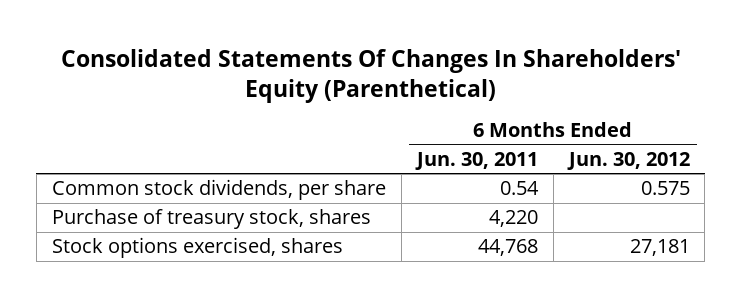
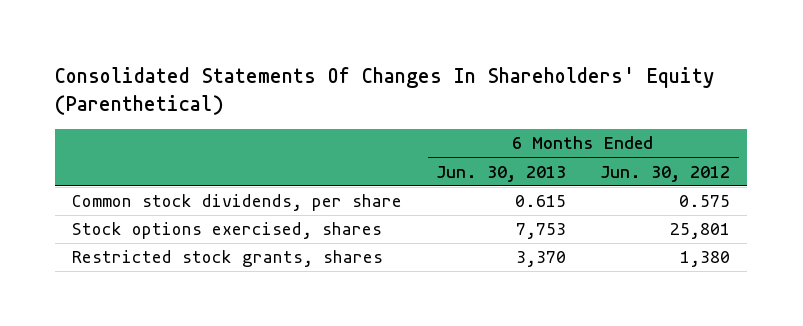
- | 6 Months Ended Jun. 30, 2011 | 6 Months Ended Jun. 30, 2012
+ | 6 Months Ended Jun. 30, 2013 | 6 Months Ended Jun. 30, 2012
- Purchase of treasury stock, shares | 4,220 |
- Stock options exercised, shares | 44,768 | 27,181
+ Stock options exercised, shares | 7,753 | 25,801
+ Restricted stock grants, shares | 3,370 | 1,380

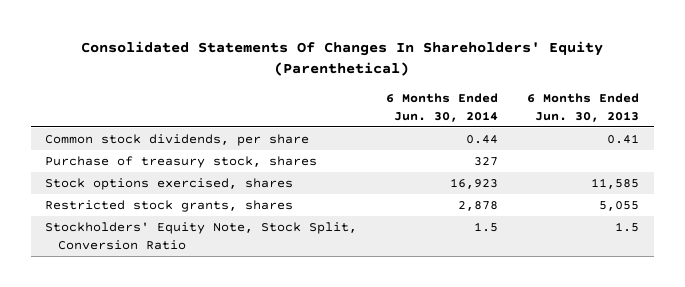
- | 6 Months Ended Jun. 30, 2013 | 6 Months Ended Jun. 30, 2012
+ | 6 Months Ended Jun. 30, 2014 | 6 Months Ended Jun. 30, 2013
- Common stock dividends, per share | 0.615 | 0.575
- Stock options exercised, shares | 7,753 | 25,801
- Restricted stock grants, shares | 3,370 | 1,380
+ Common stock dividends, per share | 0.44 | 0.41
+ Purchase of treasury stock, shares | 327 |
+ Stock options exercised, shares | 16,923 | 11,585
+ Restricted stock grants, shares | 2,878 | 5,055
+ Stockholders' Equity Note, Stock Split, Conversion Ratio | 1.5 | 1.5

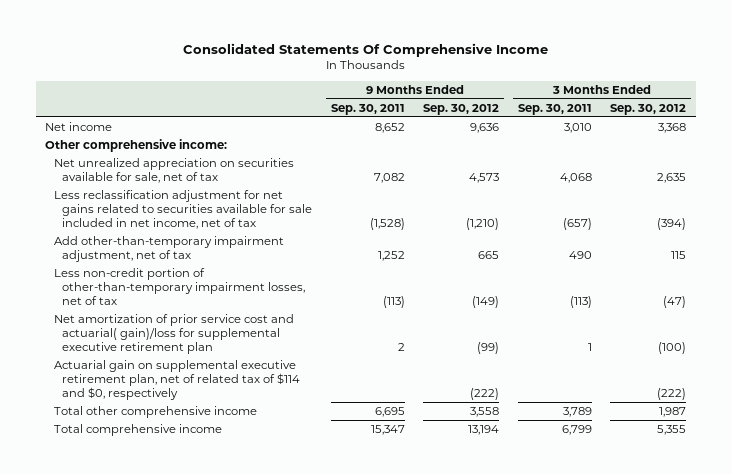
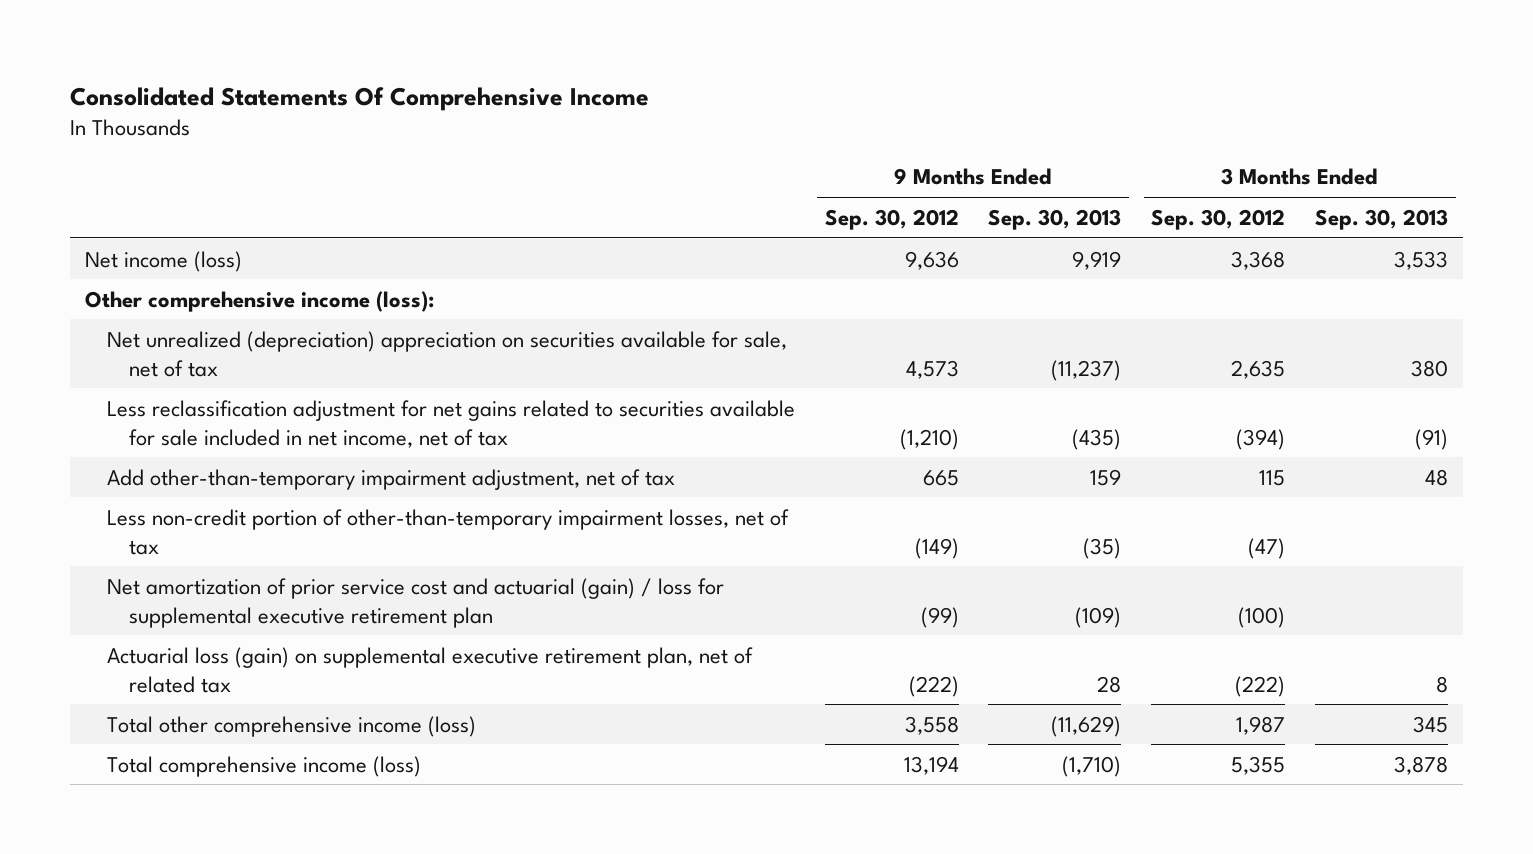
- | 9 Months Ended Sep. 30, 2011 | 9 Months Ended Sep. 30, 2012 | 3 Months Ended Sep. 30, 2011 | 3 Months Ended Sep. 30, 2012
+ | 9 Months Ended Sep. 30, 2012 | 9 Months Ended Sep. 30, 2013 | 3 Months Ended Sep. 30, 2012 | 3 Months Ended Sep. 30, 2013
- Net income | 8,652 | 9,636 | 3,010 | 3,368
- Other comprehensive income:
- Net unrealized appreciation on securities available for sale, net of tax | 7,082 | 4,573 | 4,068 | 2,635
+ Net income (loss) | 9,636 | 9,919 | 3,368 | 3,533
+ Other comprehensive income (loss):
+ Net unrealized (depreciation) appreciation on securities available for sale, net of tax | 4,573 | (11,237) | 2,635 | 380
- Net amortization of prior service cost and actuarial( gain)/loss for supplemental executive retirement plan | 2 | (99) | 1 | (100)
- Actuarial gain on supplemental executive retirement plan, net of related tax of $114 and $0, respectively | | (222) | | (222)
- Total other comprehensive income | 6,695 | 3,558 | 3,789 | 1,987
- Total comprehensive income | 15,347 | 13,194 | 6,799 | 5,355
+ Net amortization of prior service cost and actuarial (gain) / loss for supplemental executive retirement plan | (99) | (109) | (100) |
+ Actuarial loss (gain) on supplemental executive retirement plan, net of related tax | (222) | 28 | (222) | 8
+ Total other comprehensive income (loss) | 3,558 | (11,629) | 1,987 | 345
+ Total comprehensive income (loss) | 13,194 | (1,710) | 5,355 | 3,878

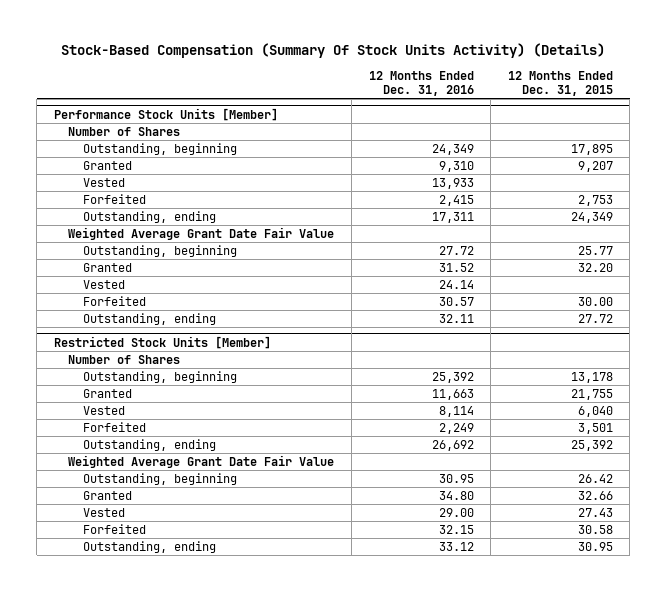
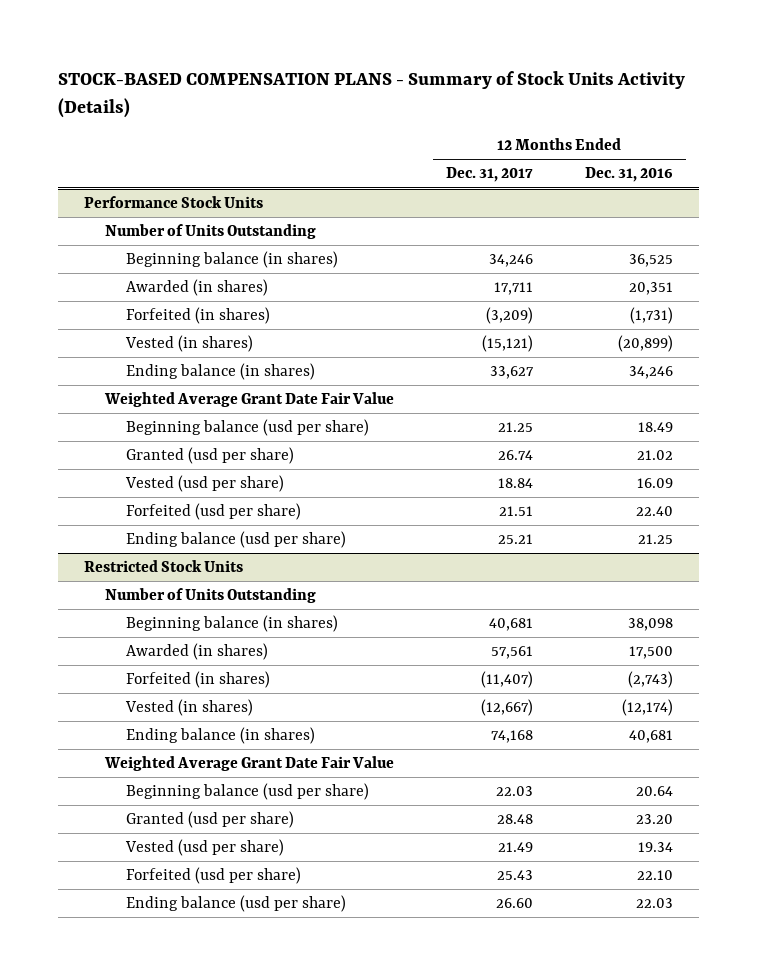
- Stock-Based Compensation (Summary Of Stock Units Activity) (Details)
+ STOCK-BASED COMPENSATION PLANS - Summary of Stock Units Activity (Details)
- | 12 Months Ended Dec. 31, 2016 | 12 Months Ended Dec. 31, 2015
+ | 12 Months Ended Dec. 31, 2017 | 12 Months Ended Dec. 31, 2016
- Performance Stock Units [Member]
- Number of Shares
- Outstanding, beginning | 24,349 | 17,895
- Granted | 9,310 | 9,207
- Vested | 13,933 |
- Forfeited | 2,415 | 2,753
- Outstanding, ending | 17,311 | 24,349
+ Performance Stock Units
+ Number of Units Outstanding
+ Beginning balance (in shares) | 34,246 | 36,525
+ Awarded (in shares) | 17,711 | 20,351
+ Forfeited (in shares) | (3,209) | (1,731)
+ Vested (in shares) | (15,121) | (20,899)
+ Ending balance (in shares) | 33,627 | 34,246
- Outstanding, beginning | 27.72 | 25.77
- Granted | 31.52 | 32.20
- Vested | 24.14 |
- Forfeited | 30.57 | 30.00
- Outstanding, ending | 32.11 | 27.72
- Restricted Stock Units [Member]
- Number of Shares
- Outstanding, beginning | 25,392 | 13,178
- Granted | 11,663 | 21,755
- Vested | 8,114 | 6,040
- Forfeited | 2,249 | 3,501
- Outstanding, ending | 26,692 | 25,392
+ Beginning balance (usd per share) | 21.25 | 18.49
+ Granted (usd per share) | 26.74 | 21.02
+ Vested (usd per share) | 18.84 | 16.09
+ Forfeited (usd per share) | 21.51 | 22.40
+ Ending balance (usd per share) | 25.21 | 21.25
+ Restricted Stock Units
+ Number of Units Outstanding
+ Beginning balance (in shares) | 40,681 | 38,098
+ Awarded (in shares) | 57,561 | 17,500
+ Forfeited (in shares) | (11,407) | (2,743)
+ Vested (in shares) | (12,667) | (12,174)
+ Ending balance (in shares) | 74,168 | 40,681
- Outstanding, beginning | 30.95 | 26.42
- Granted | 34.80 | 32.66
- Vested | 29.00 | 27.43
- Forfeited | 32.15 | 30.58
- Outstanding, ending | 33.12 | 30.95
+ Beginning balance (usd per share) | 22.03 | 20.64
+ Granted (usd per share) | 28.48 | 23.20
+ Vested (usd per share) | 21.49 | 19.34
+ Forfeited (usd per share) | 25.43 | 22.10
+ Ending balance (usd per share) | 26.60 | 22.03

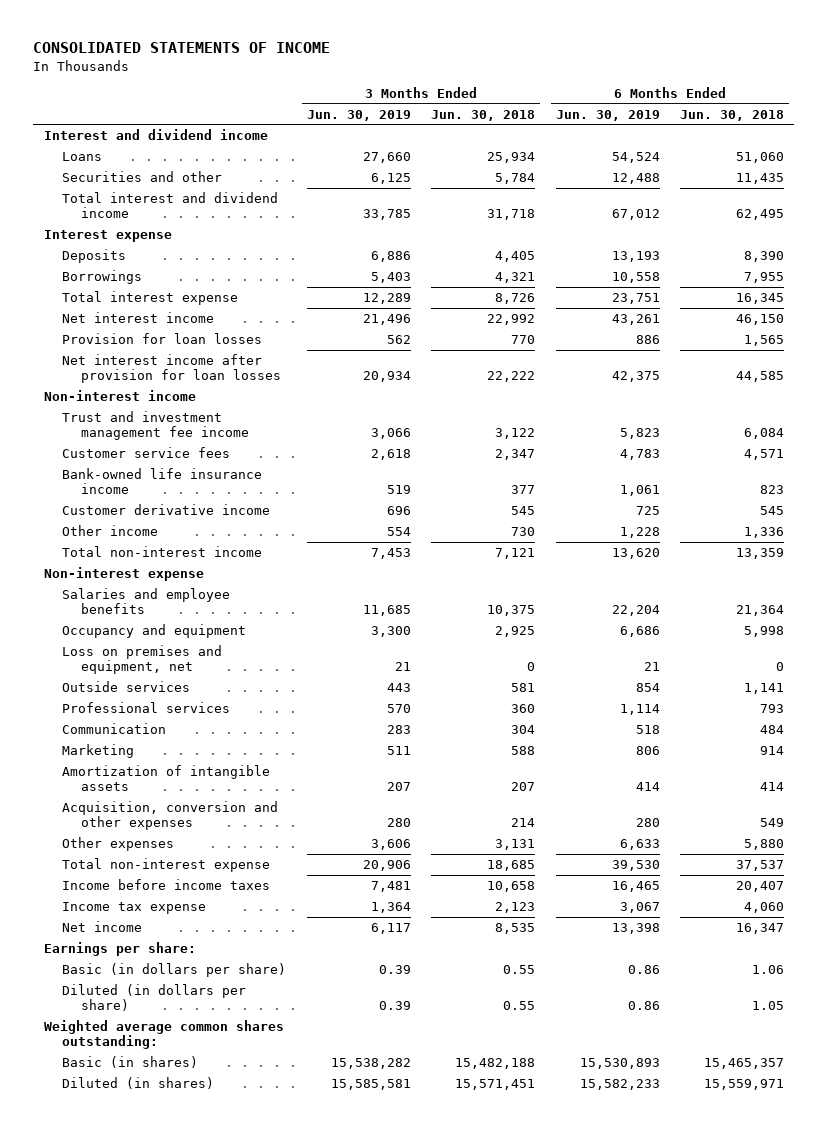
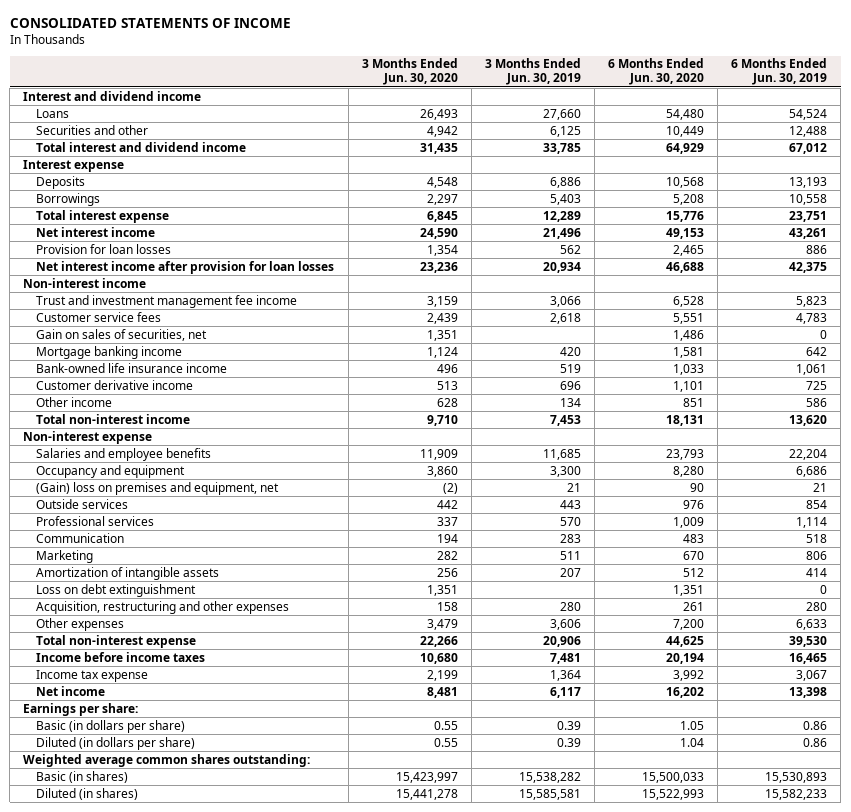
- | 3 Months Ended Jun. 30, 2019 | 3 Months Ended Jun. 30, 2018 | 6 Months Ended Jun. 30, 2019 | 6 Months Ended Jun. 30, 2018
+ | 3 Months Ended Jun. 30, 2020 | 3 Months Ended Jun. 30, 2019 | 6 Months Ended Jun. 30, 2020 | 6 Months Ended Jun. 30, 2019
+ Gain on sales of securities, net | 1,351 | | 1,486 | 0
+ Mortgage banking income | 1,124 | 420 | 1,581 | 642
- Other income | 554 | 730 | 1,228 | 1,336
+ Other income | 628 | 134 | 851 | 586
- Loss on premises and equipment, net | 21 | 0 | 21 | 0
+ (Gain) loss on premises and equipment, net | (2) | 21 | 90 | 21
- Acquisition, conversion and other expenses | 280 | 214 | 280 | 549
+ Loss on debt extinguishment | 1,351 | | 1,351 | 0
+ Acquisition, restructuring and other expenses | 158 | 280 | 261 | 280

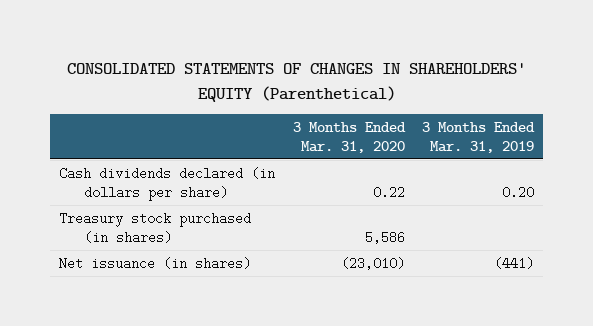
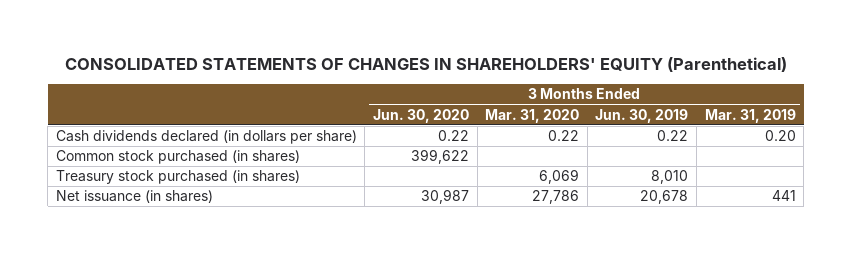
- | 3 Months Ended Mar. 31, 2020 | 3 Months Ended Mar. 31, 2019
+ | 3 Months Ended Jun. 30, 2020 | 3 Months Ended Mar. 31, 2020 | 3 Months Ended Jun. 30, 2019 | 3 Months Ended Mar. 31, 2019
- Treasury stock purchased (in shares) | 5,586 |
- Net issuance (in shares) | (23,010) | (441)
+ Common stock purchased (in shares) | 399,622 | | |
+ Treasury stock purchased (in shares) | | 6,069 | 8,010 |
+ Net issuance (in shares) | 30,987 | 27,786 | 20,678 | 441

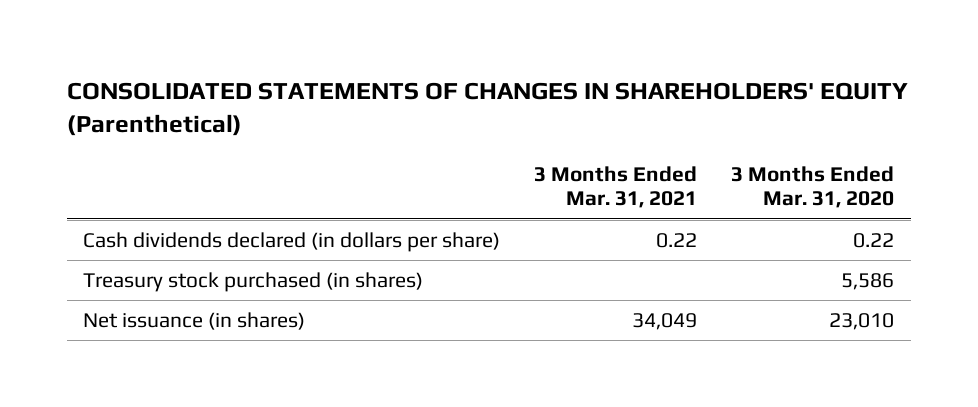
- | 3 Months Ended Jun. 30, 2020 | 3 Months Ended Mar. 31, 2020 | 3 Months Ended Jun. 30, 2019 | 3 Months Ended Mar. 31, 2019
+ | 3 Months Ended Mar. 31, 2021 | 3 Months Ended Mar. 31, 2020
- Common stock purchased (in shares) | 399,622 | | |
- Treasury stock purchased (in shares) | | 6,069 | 8,010 |
- Net issuance (in shares) | 30,987 | 27,786 | 20,678 | 441
+ Treasury stock purchased (in shares) | | 5,586
+ Net issuance (in shares) | 34,049 | 23,010

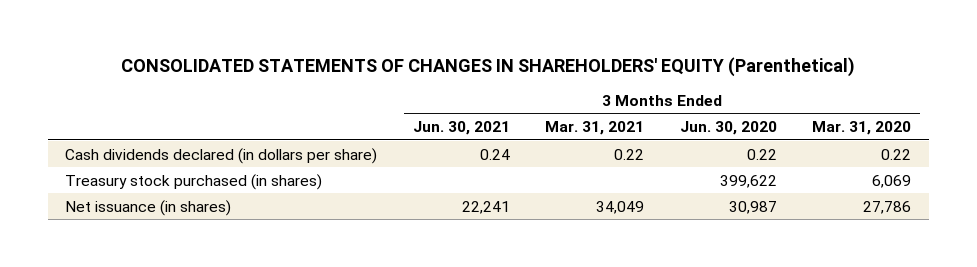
- | 3 Months Ended Mar. 31, 2021 | 3 Months Ended Mar. 31, 2020
+ | 3 Months Ended Jun. 30, 2021 | 3 Months Ended Mar. 31, 2021 | 3 Months Ended Jun. 30, 2020 | 3 Months Ended Mar. 31, 2020
- Treasury stock purchased (in shares) | | 5,586
- Net issuance (in shares) | 34,049 | 23,010
+ Treasury stock purchased (in shares) | | | 399,622 | 6,069
+ Net issuance (in shares) | 22,241 | 34,049 | 30,987 | 27,786

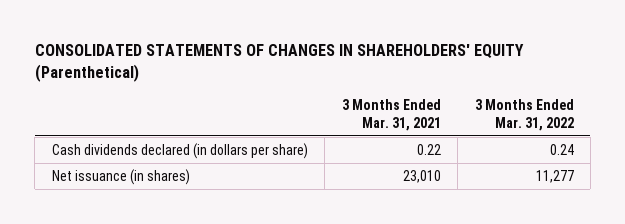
- | 3 Months Ended Jun. 30, 2021 | 3 Months Ended Mar. 31, 2021 | 3 Months Ended Jun. 30, 2020 | 3 Months Ended Mar. 31, 2020
+ | 3 Months Ended Mar. 31, 2021 | 3 Months Ended Mar. 31, 2022
- Treasury stock purchased (in shares) | | | 399,622 | 6,069
- Net issuance (in shares) | 22,241 | 34,049 | 30,987 | 27,786
+ Net issuance (in shares) | 23,010 | 11,277

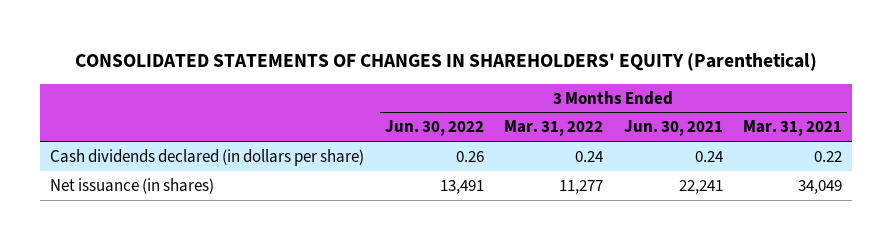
- | 3 Months Ended Mar. 31, 2021 | 3 Months Ended Mar. 31, 2022
+ | 3 Months Ended Jun. 30, 2022 | 3 Months Ended Mar. 31, 2022 | 3 Months Ended Jun. 30, 2021 | 3 Months Ended Mar. 31, 2021
- Net issuance (in shares) | 23,010 | 11,277
+ Net issuance (in shares) | 13,491 | 11,277 | 22,241 | 34,049

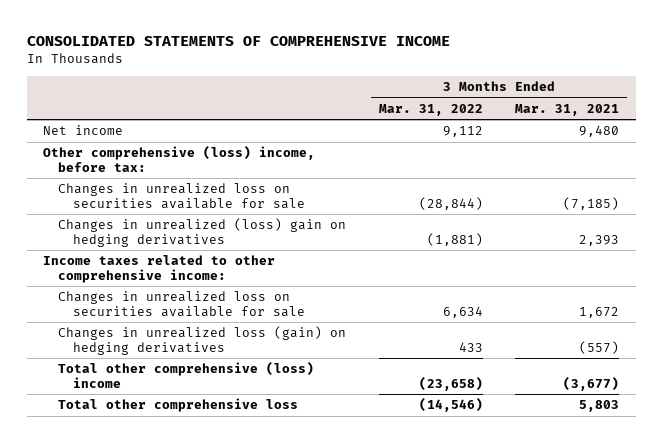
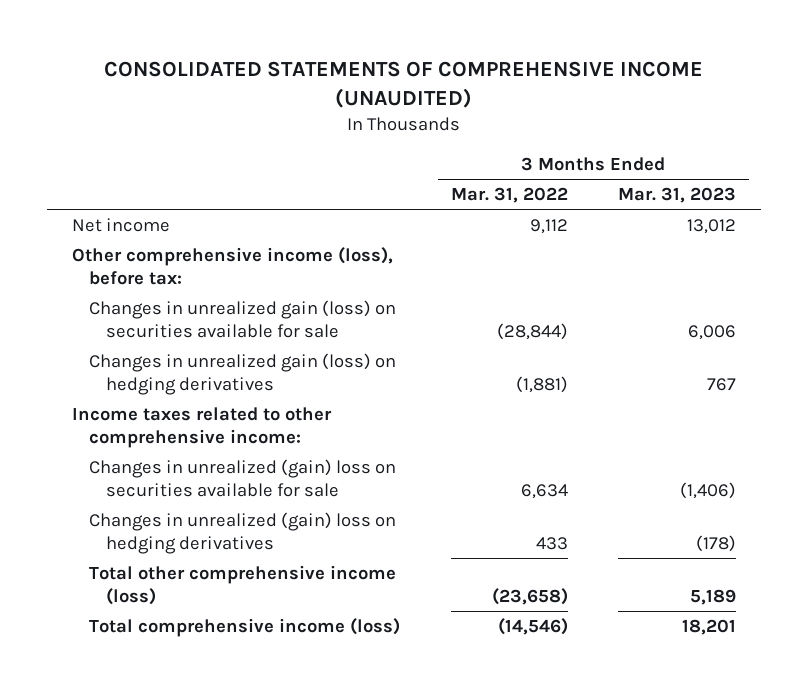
- CONSOLIDATED STATEMENTS OF COMPREHENSIVE INCOME
+ CONSOLIDATED STATEMENTS OF COMPREHENSIVE INCOME (UNAUDITED)
- | 3 Months Ended Mar. 31, 2022 | 3 Months Ended Mar. 31, 2021
+ | 3 Months Ended Mar. 31, 2022 | 3 Months Ended Mar. 31, 2023
- Other comprehensive (loss) income, before tax:
- Changes in unrealized loss on securities available for sale | (28,844) | (7,185)
- Changes in unrealized (loss) gain on hedging derivatives | (1,881) | 2,393
+ Other comprehensive income (loss), before tax:
+ Changes in unrealized gain (loss) on securities available for sale | (28,844) | 6,006
+ Changes in unrealized gain (loss) on hedging derivatives | (1,881) | 767
- Changes in unrealized loss on securities available for sale | 6,634 | 1,672
- Changes in unrealized loss (gain) on hedging derivatives | 433 | (557)
- Total other comprehensive (loss) income | (23,658) | (3,677)
- Total other comprehensive loss | (14,546) | 5,803
+ Changes in unrealized (gain) loss on securities available for sale | 6,634 | (1,406)
+ Changes in unrealized (gain) loss on hedging derivatives | 433 | (178)
+ Total other comprehensive income (loss) | (23,658) | 5,189
+ Total comprehensive income (loss) | (14,546) | 18,201

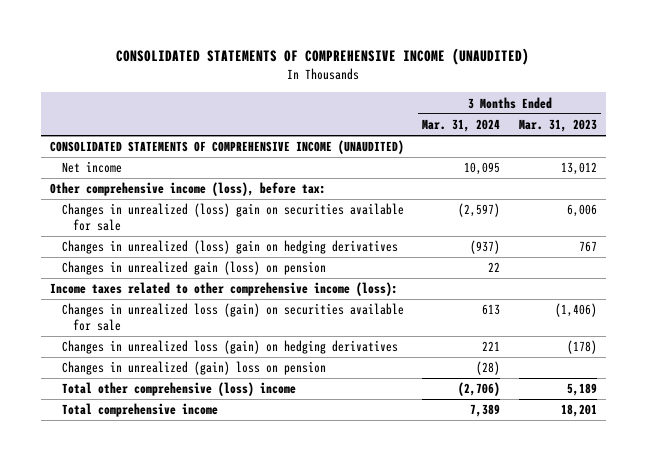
- | 3 Months Ended Mar. 31, 2022 | 3 Months Ended Mar. 31, 2023
+ | 3 Months Ended Mar. 31, 2024 | 3 Months Ended Mar. 31, 2023
+ CONSOLIDATED STATEMENTS OF COMPREHENSIVE INCOME (UNAUDITED)
- Changes in unrealized gain (loss) on securities available for sale | (28,844) | 6,006
- Changes in unrealized gain (loss) on hedging derivatives | (1,881) | 767
- Income taxes related to other comprehensive income:
- Changes in unrealized (gain) loss on securities available for sale | 6,634 | (1,406)
- Changes in unrealized (gain) loss on hedging derivatives | 433 | (178)
- Total other comprehensive income (loss) | (23,658) | 5,189
- Total comprehensive income (loss) | (14,546) | 18,201
+ Changes in unrealized (loss) gain on securities available for sale | (2,597) | 6,006
+ Changes in unrealized (loss) gain on hedging derivatives | (937) | 767
+ Changes in unrealized gain (loss) on pension | 22 |
+ Income taxes related to other comprehensive income (loss):
+ Changes in unrealized loss (gain) on securities available for sale | 613 | (1,406)
+ Changes in unrealized loss (gain) on hedging derivatives | 221 | (178)
+ Changes in unrealized (gain) loss on pension | (28) |
+ Total other comprehensive (loss) income | (2,706) | 5,189
+ Total comprehensive income | 7,389 | 18,201

